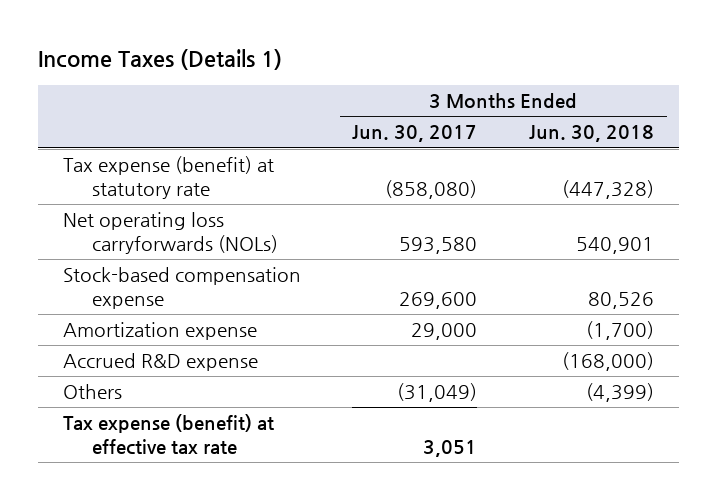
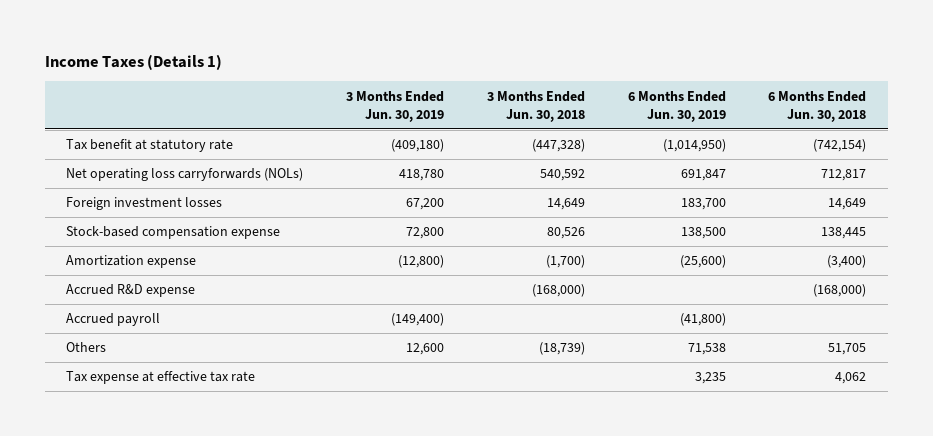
- | 3 Months Ended Jun. 30, 2017 | 3 Months Ended Jun. 30, 2018
+ | 3 Months Ended Jun. 30, 2019 | 3 Months Ended Jun. 30, 2018 | 6 Months Ended Jun. 30, 2019 | 6 Months Ended Jun. 30, 2018
- Tax expense (benefit) at statutory rate | (858,080) | (447,328)
- Net operating loss carryforwards (NOLs) | 593,580 | 540,901
+ Tax benefit at statutory rate | (409,180) | (447,328) | (1,014,950) | (742,154)
+ Net operating loss carryforwards (NOLs) | 418,780 | 540,592 | 691,847 | 712,817
+ Foreign investment losses | 67,200 | 14,649 | 183,700 | 14,649
- Others | (31,049) | (4,399)
- Tax expense (benefit) at effective tax rate | 3,051 |
+ Accrued payroll | (149,400) | | (41,800) |
+ Others | 12,600 | (18,739) | 71,538 | 51,705
+ Tax expense at effective tax rate | | | 3,235 | 4,062

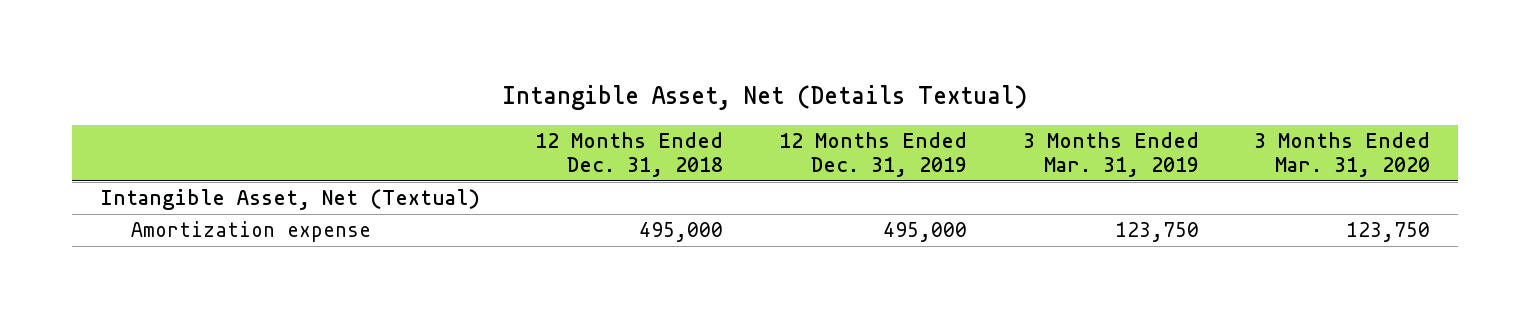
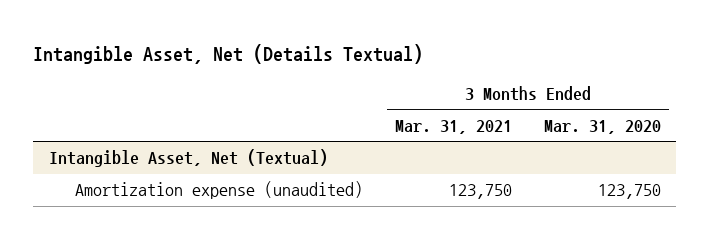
- | 12 Months Ended Dec. 31, 2018 | 12 Months Ended Dec. 31, 2019 | 3 Months Ended Mar. 31, 2019 | 3 Months Ended Mar. 31, 2020
+ | 3 Months Ended Mar. 31, 2021 | 3 Months Ended Mar. 31, 2020
- Amortization expense | 495,000 | 495,000 | 123,750 | 123,750
+ Amortization expense (unaudited) | 123,750 | 123,750

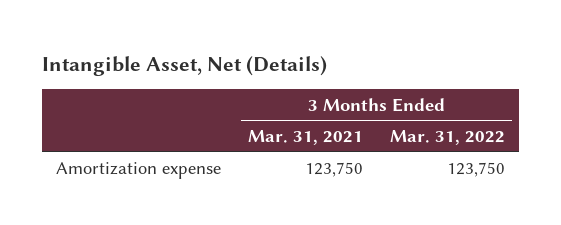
- Intangible Asset, Net (Details Textual)
+ Intangible Asset, Net (Details)
- | 3 Months Ended Mar. 31, 2021 | 3 Months Ended Mar. 31, 2020
+ | 3 Months Ended Mar. 31, 2021 | 3 Months Ended Mar. 31, 2022
- Intangible Asset, Net (Textual)
- Amortization expense (unaudited) | 123,750 | 123,750
+ Amortization expense | 123,750 | 123,750

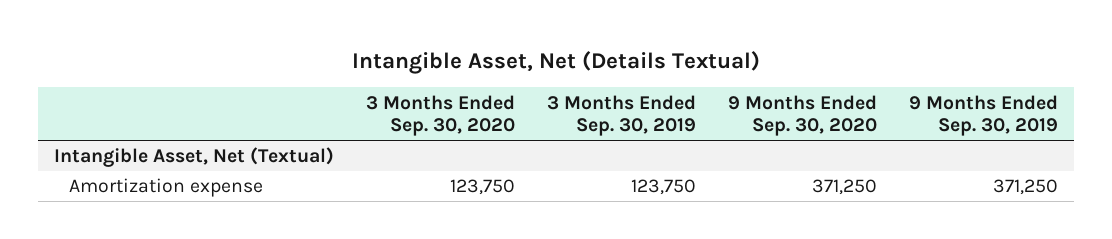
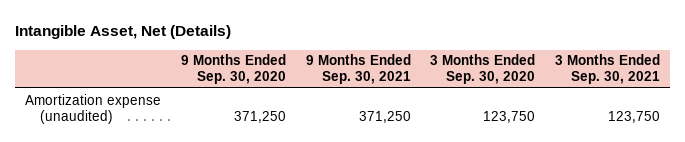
- Intangible Asset, Net (Details Textual)
+ Intangible Asset, Net (Details)
- | 3 Months Ended Sep. 30, 2020 | 3 Months Ended Sep. 30, 2019 | 9 Months Ended Sep. 30, 2020 | 9 Months Ended Sep. 30, 2019
+ | 9 Months Ended Sep. 30, 2020 | 9 Months Ended Sep. 30, 2021 | 3 Months Ended Sep. 30, 2020 | 3 Months Ended Sep. 30, 2021
- Intangible Asset, Net (Textual)
- Amortization expense | 123,750 | 123,750 | 371,250 | 371,250
+ Amortization expense (unaudited) | 371,250 | 371,250 | 123,750 | 123,750

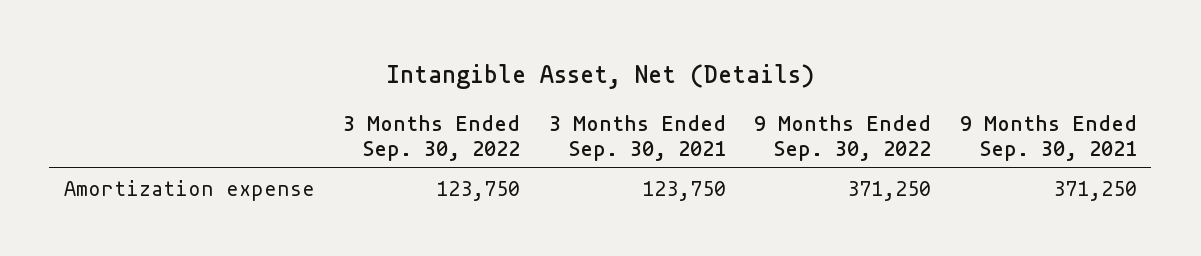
- | 9 Months Ended Sep. 30, 2020 | 9 Months Ended Sep. 30, 2021 | 3 Months Ended Sep. 30, 2020 | 3 Months Ended Sep. 30, 2021
+ | 3 Months Ended Sep. 30, 2022 | 3 Months Ended Sep. 30, 2021 | 9 Months Ended Sep. 30, 2022 | 9 Months Ended Sep. 30, 2021
- Amortization expense (unaudited) | 371,250 | 371,250 | 123,750 | 123,750
+ Amortization expense | 123,750 | 123,750 | 371,250 | 371,250

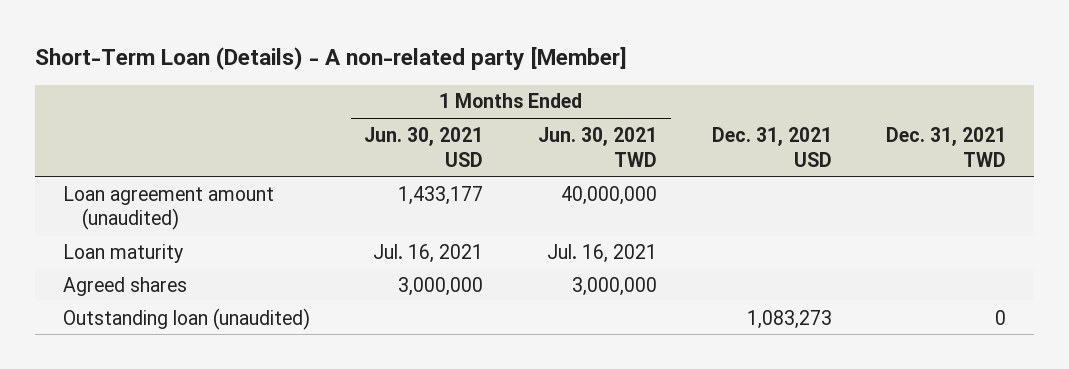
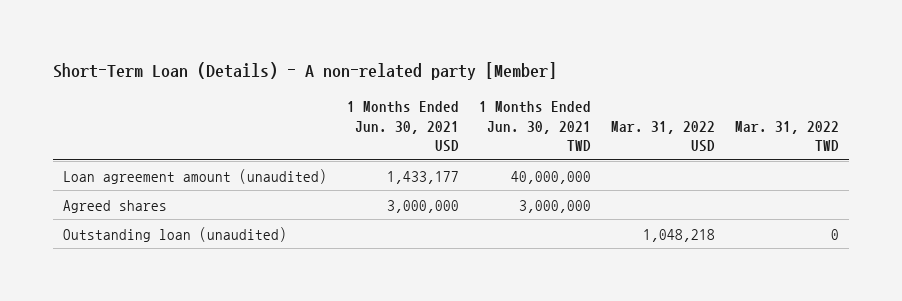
- | 1 Months Ended Jun. 30, 2021 USD | 1 Months Ended Jun. 30, 2021 TWD | Dec. 31, 2021 USD | Dec. 31, 2021 TWD
+ | 1 Months Ended Jun. 30, 2021 USD | 1 Months Ended Jun. 30, 2021 TWD | Mar. 31, 2022 USD | Mar. 31, 2022 TWD
- Loan maturity | Jul. 16, 2021 | Jul. 16, 2021 | |

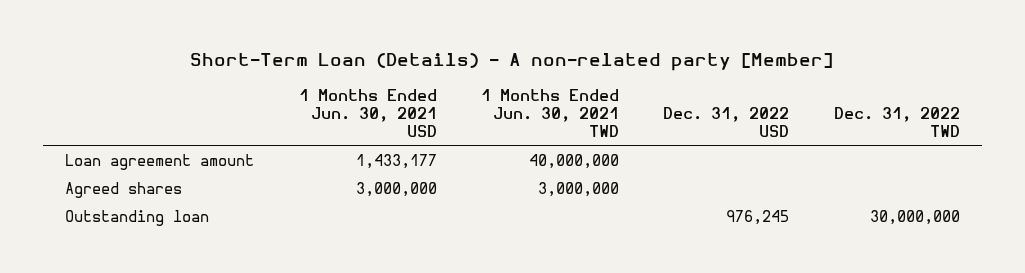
- | 1 Months Ended Jun. 30, 2021 USD | 1 Months Ended Jun. 30, 2021 TWD | Mar. 31, 2022 USD | Mar. 31, 2022 TWD
+ | 1 Months Ended Jun. 30, 2021 USD | 1 Months Ended Jun. 30, 2021 TWD | Dec. 31, 2022 USD | Dec. 31, 2022 TWD
- Loan agreement amount (unaudited) | 1,433,177 | 40,000,000 | |
+ Loan agreement amount | 1,433,177 | 40,000,000 | |
- Outstanding loan (unaudited) | | | 1,048,218 | 0
+ Outstanding loan | | | 976,245 | 30,000,000

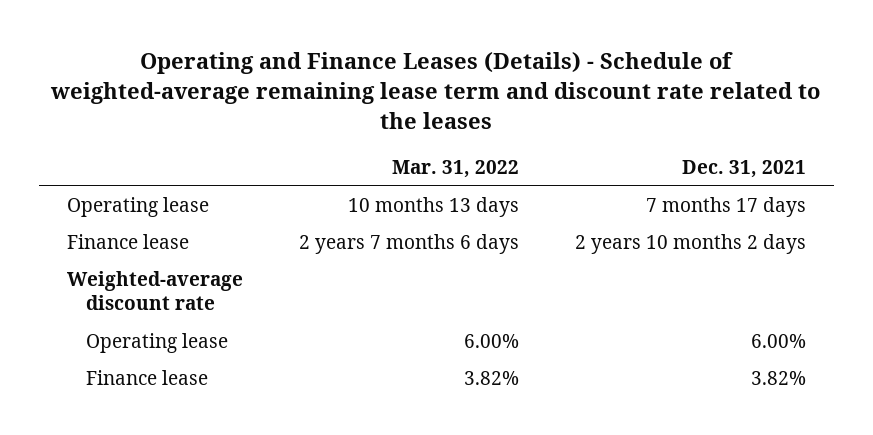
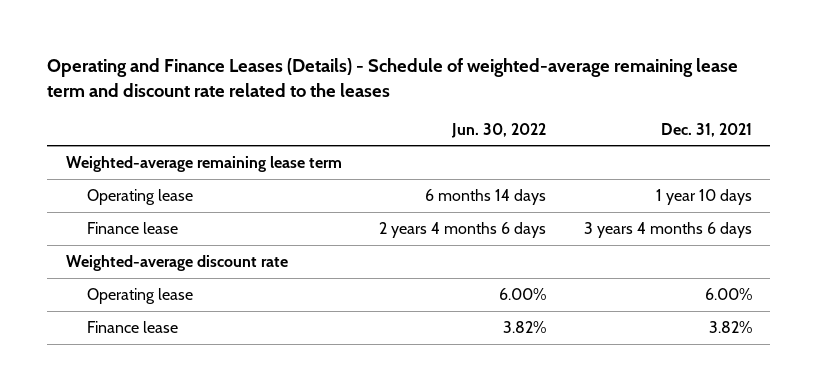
- | Mar. 31, 2022 | Dec. 31, 2021
+ | Jun. 30, 2022 | Dec. 31, 2021
- Operating lease | 10 months 13 days | 7 months 17 days
- Finance lease | 2 years 7 months 6 days | 2 years 10 months 2 days
+ Weighted-average remaining lease term
+ Operating lease | 6 months 14 days | 1 year 10 days
+ Finance lease | 2 years 4 months 6 days | 3 years 4 months 6 days

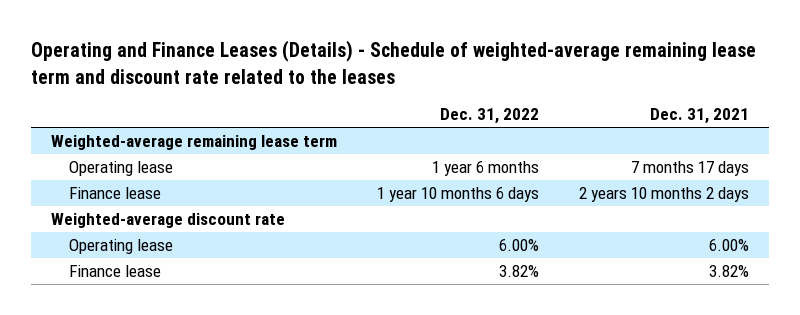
- | Jun. 30, 2022 | Dec. 31, 2021
+ | Dec. 31, 2022 | Dec. 31, 2021
- Operating lease | 6 months 14 days | 1 year 10 days
- Finance lease | 2 years 4 months 6 days | 3 years 4 months 6 days
+ Operating lease | 1 year 6 months | 7 months 17 days
+ Finance lease | 1 year 10 months 6 days | 2 years 10 months 2 days

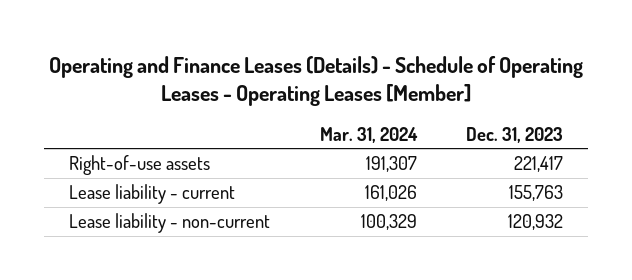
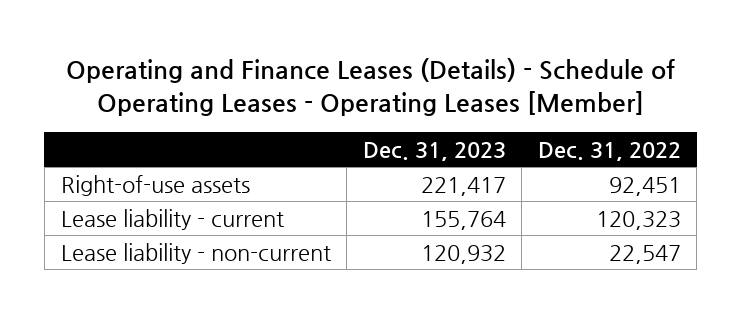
- | Mar. 31, 2024 | Dec. 31, 2023
+ | Dec. 31, 2023 | Dec. 31, 2022
- Lease liability - current | 161,026 | 155,763
+ Lease liability - current | 155,764 | 120,323

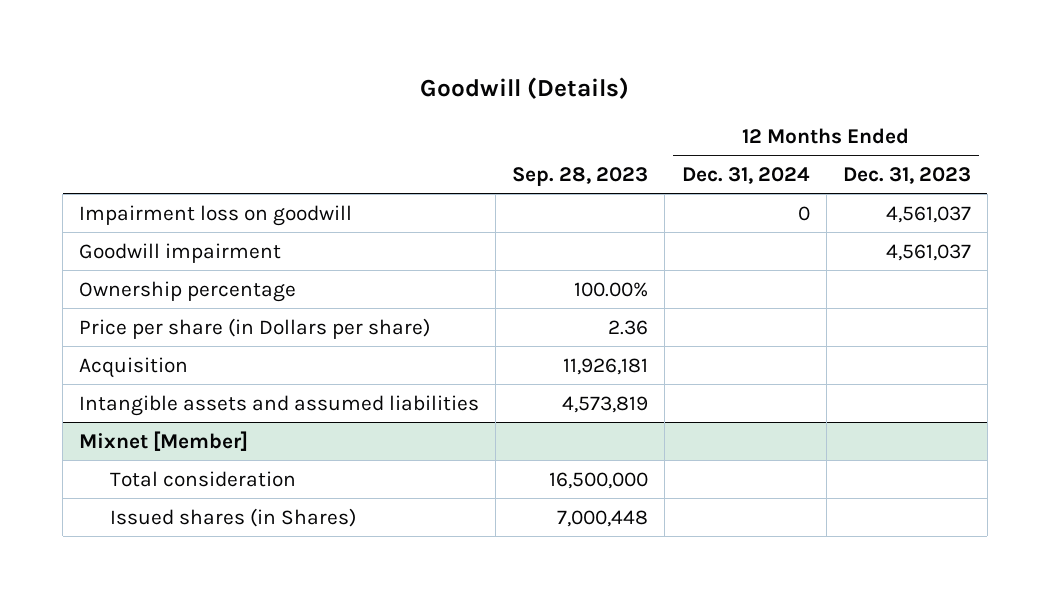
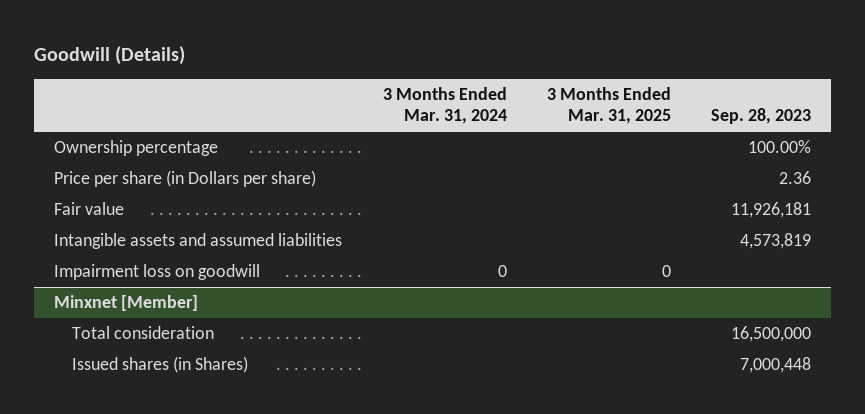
- | Sep. 28, 2023 | 12 Months Ended Dec. 31, 2024 | 12 Months Ended Dec. 31, 2023
+ | 3 Months Ended Mar. 31, 2024 | 3 Months Ended Mar. 31, 2025 | Sep. 28, 2023
- Goodwill impairment | | | 4,561,037
- Acquisition | 11,926,181 | |
+ Fair value | | | 11,926,181
- Mixnet [Member]
moved down: Impairment loss on goodwill | 0 | 0 |
+ Minxnet [Member]

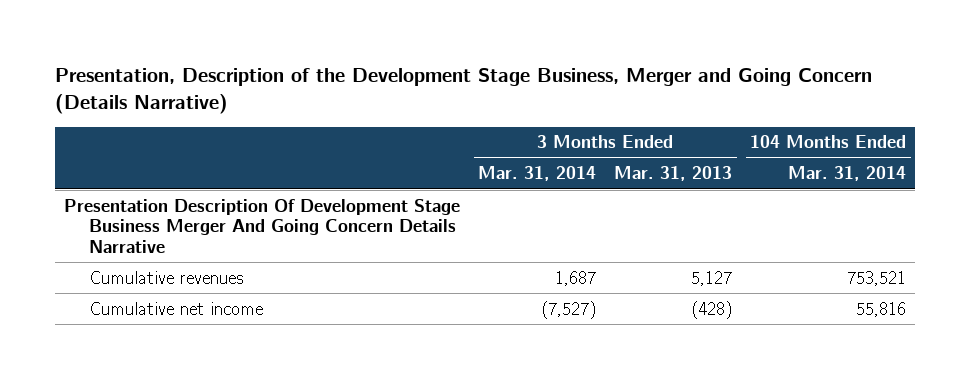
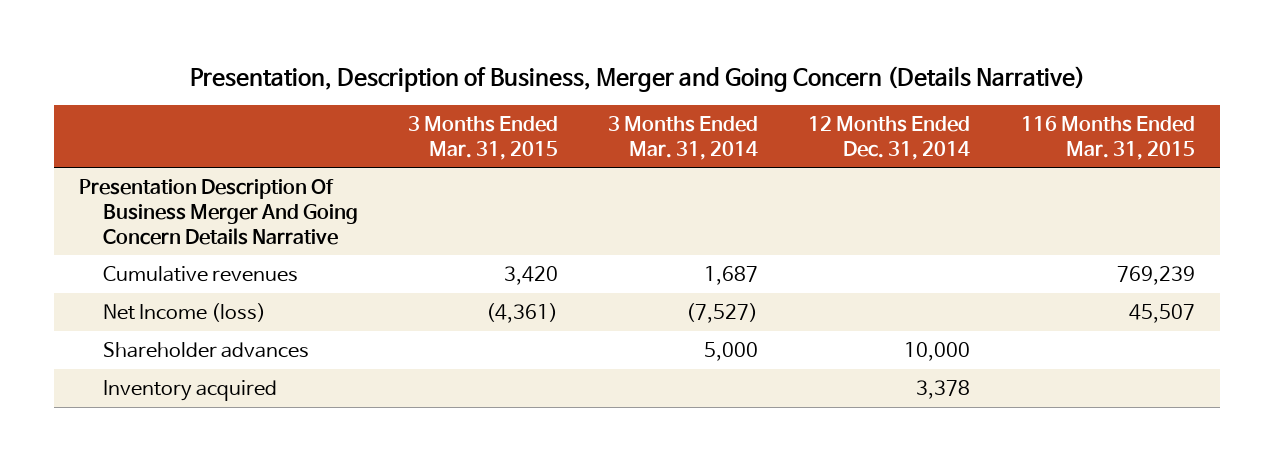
- Presentation, Description of the Development Stage Business, Merger and Going Concern (Details Narrative)
+ Presentation, Description of Business, Merger and Going Concern (Details Narrative)
- | 3 Months Ended Mar. 31, 2014 | 3 Months Ended Mar. 31, 2013 | 104 Months Ended Mar. 31, 2014
+ | 3 Months Ended Mar. 31, 2015 | 3 Months Ended Mar. 31, 2014 | 12 Months Ended Dec. 31, 2014 | 116 Months Ended Mar. 31, 2015
- Presentation Description Of Development Stage Business Merger And Going Concern Details Narrative
+ Presentation Description Of Business Merger And Going Concern Details Narrative
- Cumulative net income | (7,527) | (428) | 55,816
+ Net Income (loss) | (4,361) | (7,527) | | 45,507
+ Shareholder advances | | 5,000 | 10,000 |
+ Inventory acquired | | | 3,378 |

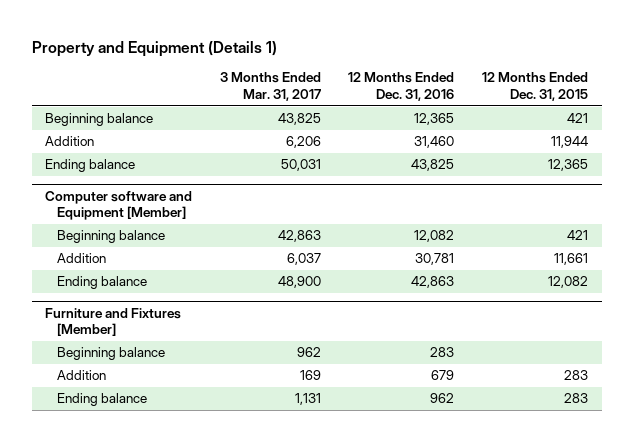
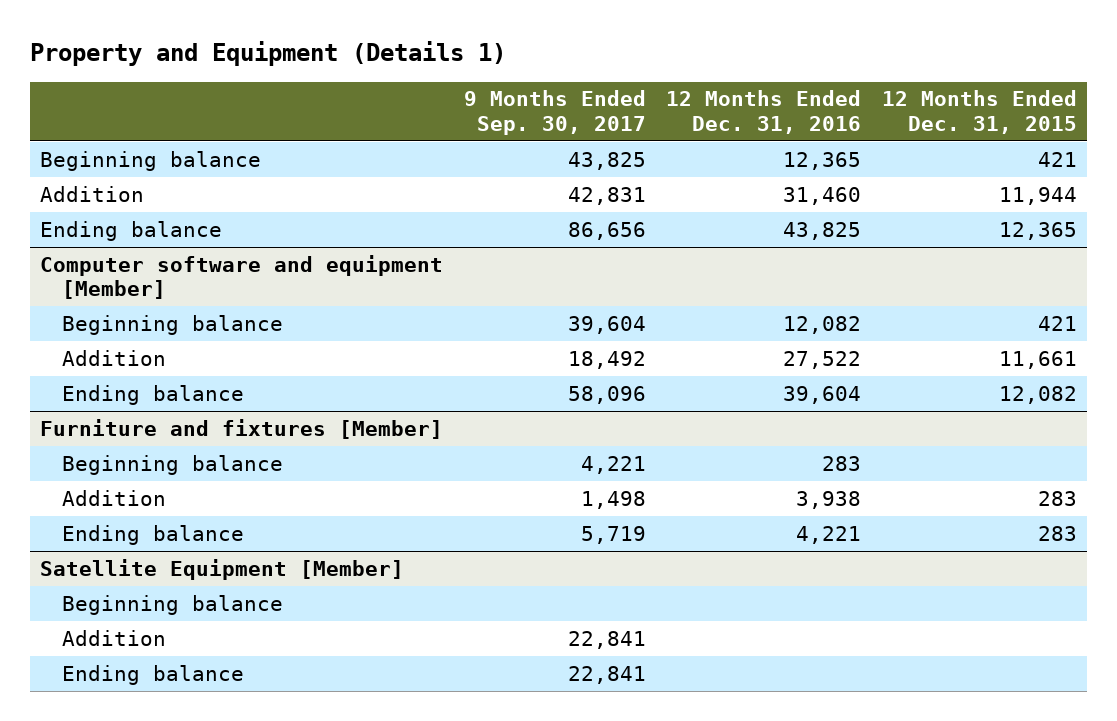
- | 3 Months Ended Mar. 31, 2017 | 12 Months Ended Dec. 31, 2016 | 12 Months Ended Dec. 31, 2015
+ | 9 Months Ended Sep. 30, 2017 | 12 Months Ended Dec. 31, 2016 | 12 Months Ended Dec. 31, 2015
- Computer software and Equipment [Member]
+ Computer software and equipment [Member]
- Addition | 6,037 | 30,781 | 11,661
- Ending balance | 48,900 | 42,863 | 12,082
- Furniture and Fixtures [Member]
+ Addition | 18,492 | 27,522 | 11,661
+ Ending balance | 58,096 | 39,604 | 12,082
+ Furniture and fixtures [Member]
- Addition | 169 | 679 | 283
- Ending balance | 1,131 | 962 | 283
+ Addition | 1,498 | 3,938 | 283
+ Ending balance | 5,719 | 4,221 | 283
+ Satellite Equipment [Member]
+ Beginning balance
+ Addition | 22,841 | |
+ Ending balance | 22,841 | |

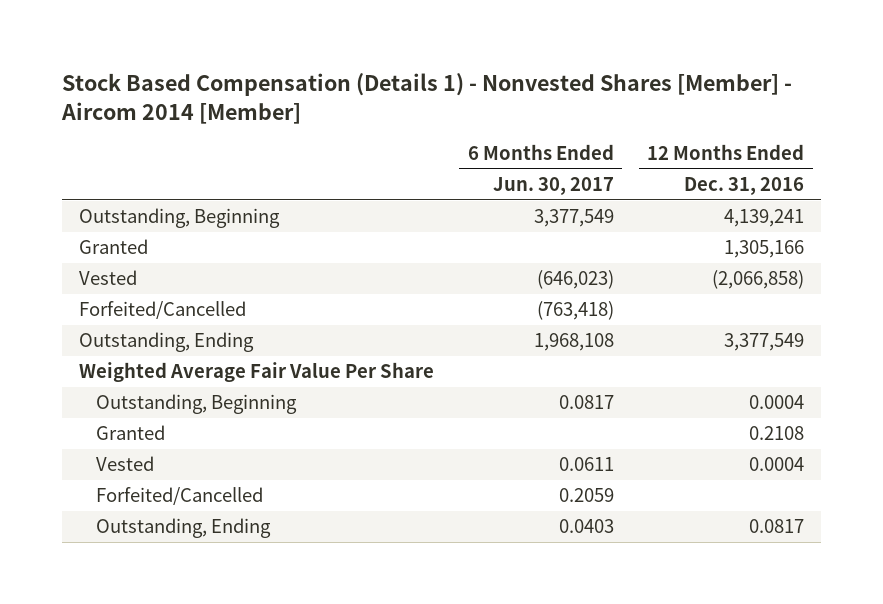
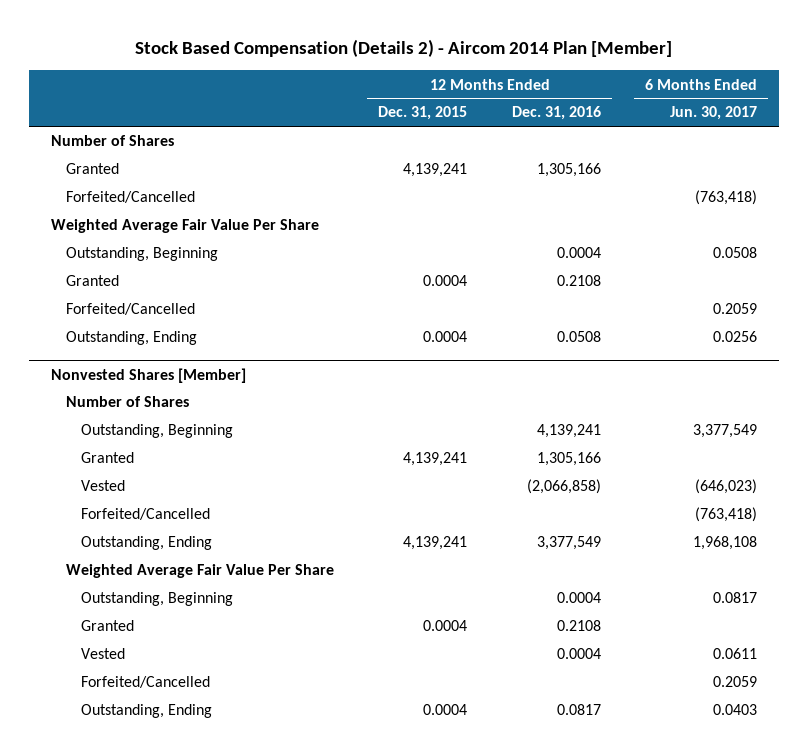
- Stock Based Compensation (Details 1) - Nonvested Shares [Member] - Aircom 2014 [Member]
+ Stock Based Compensation (Details 2) - Aircom 2014 Plan [Member]
- | 6 Months Ended Jun. 30, 2017 | 12 Months Ended Dec. 31, 2016
+ | 12 Months Ended Dec. 31, 2015 | 12 Months Ended Dec. 31, 2016 | 6 Months Ended Jun. 30, 2017
+ Number of Shares
+ Granted | 4,139,241 | 1,305,166 |
+ Forfeited/Cancelled | | | (763,418)
+ Weighted Average Fair Value Per Share
+ Outstanding, Beginning | | 0.0004 | 0.0508
+ Granted | 0.0004 | 0.2108 |
+ Forfeited/Cancelled | | | 0.2059
+ Outstanding, Ending | 0.0004 | 0.0508 | 0.0256
+ Nonvested Shares [Member]
+ Number of Shares

